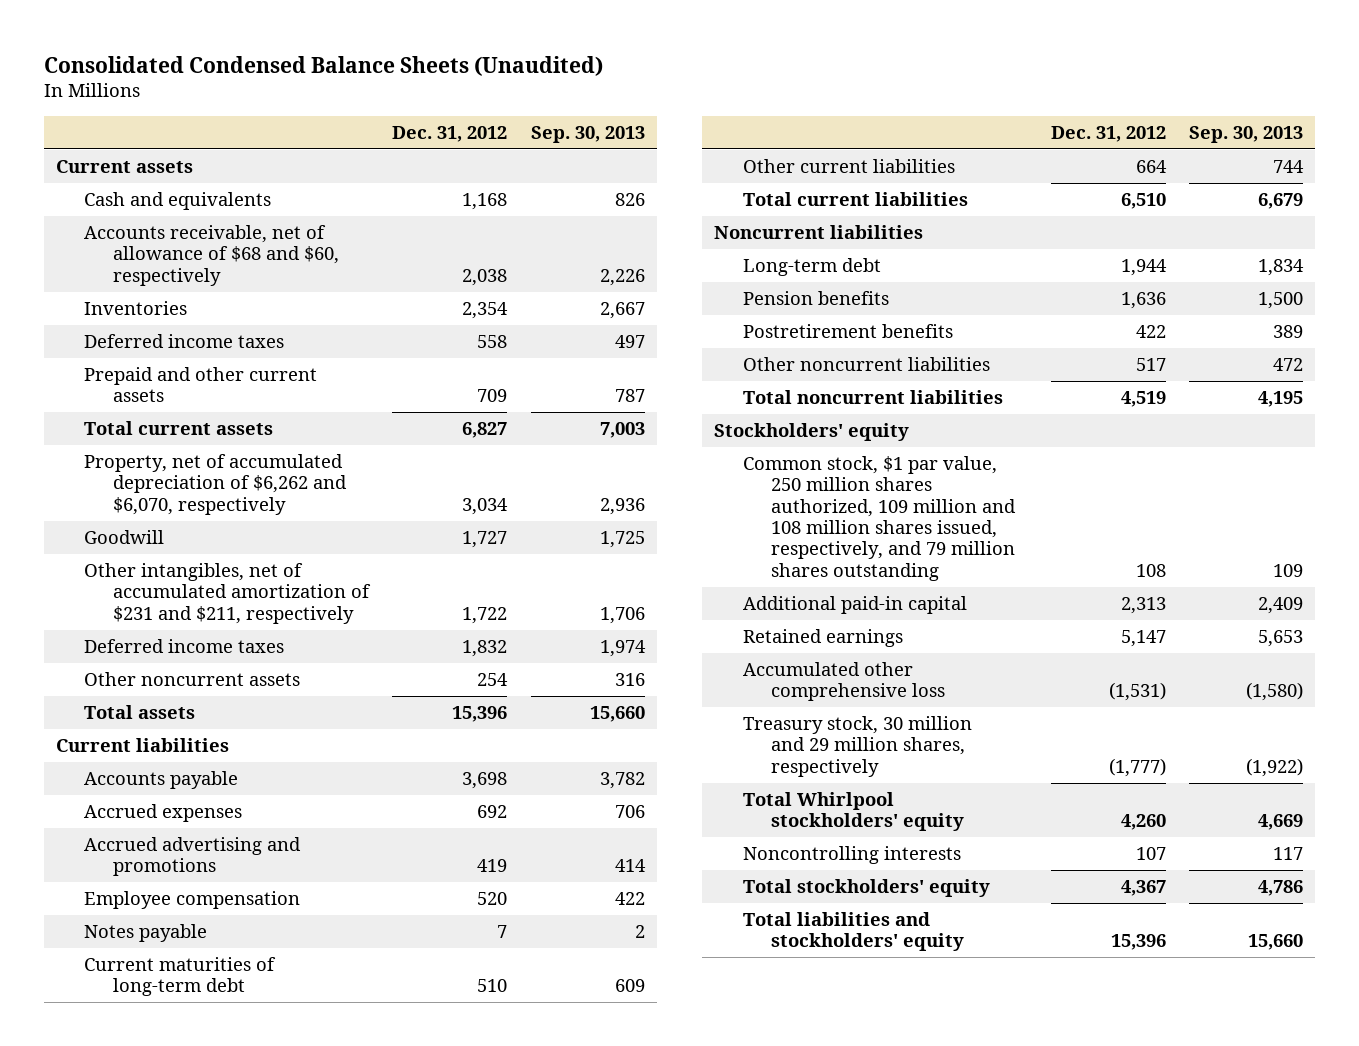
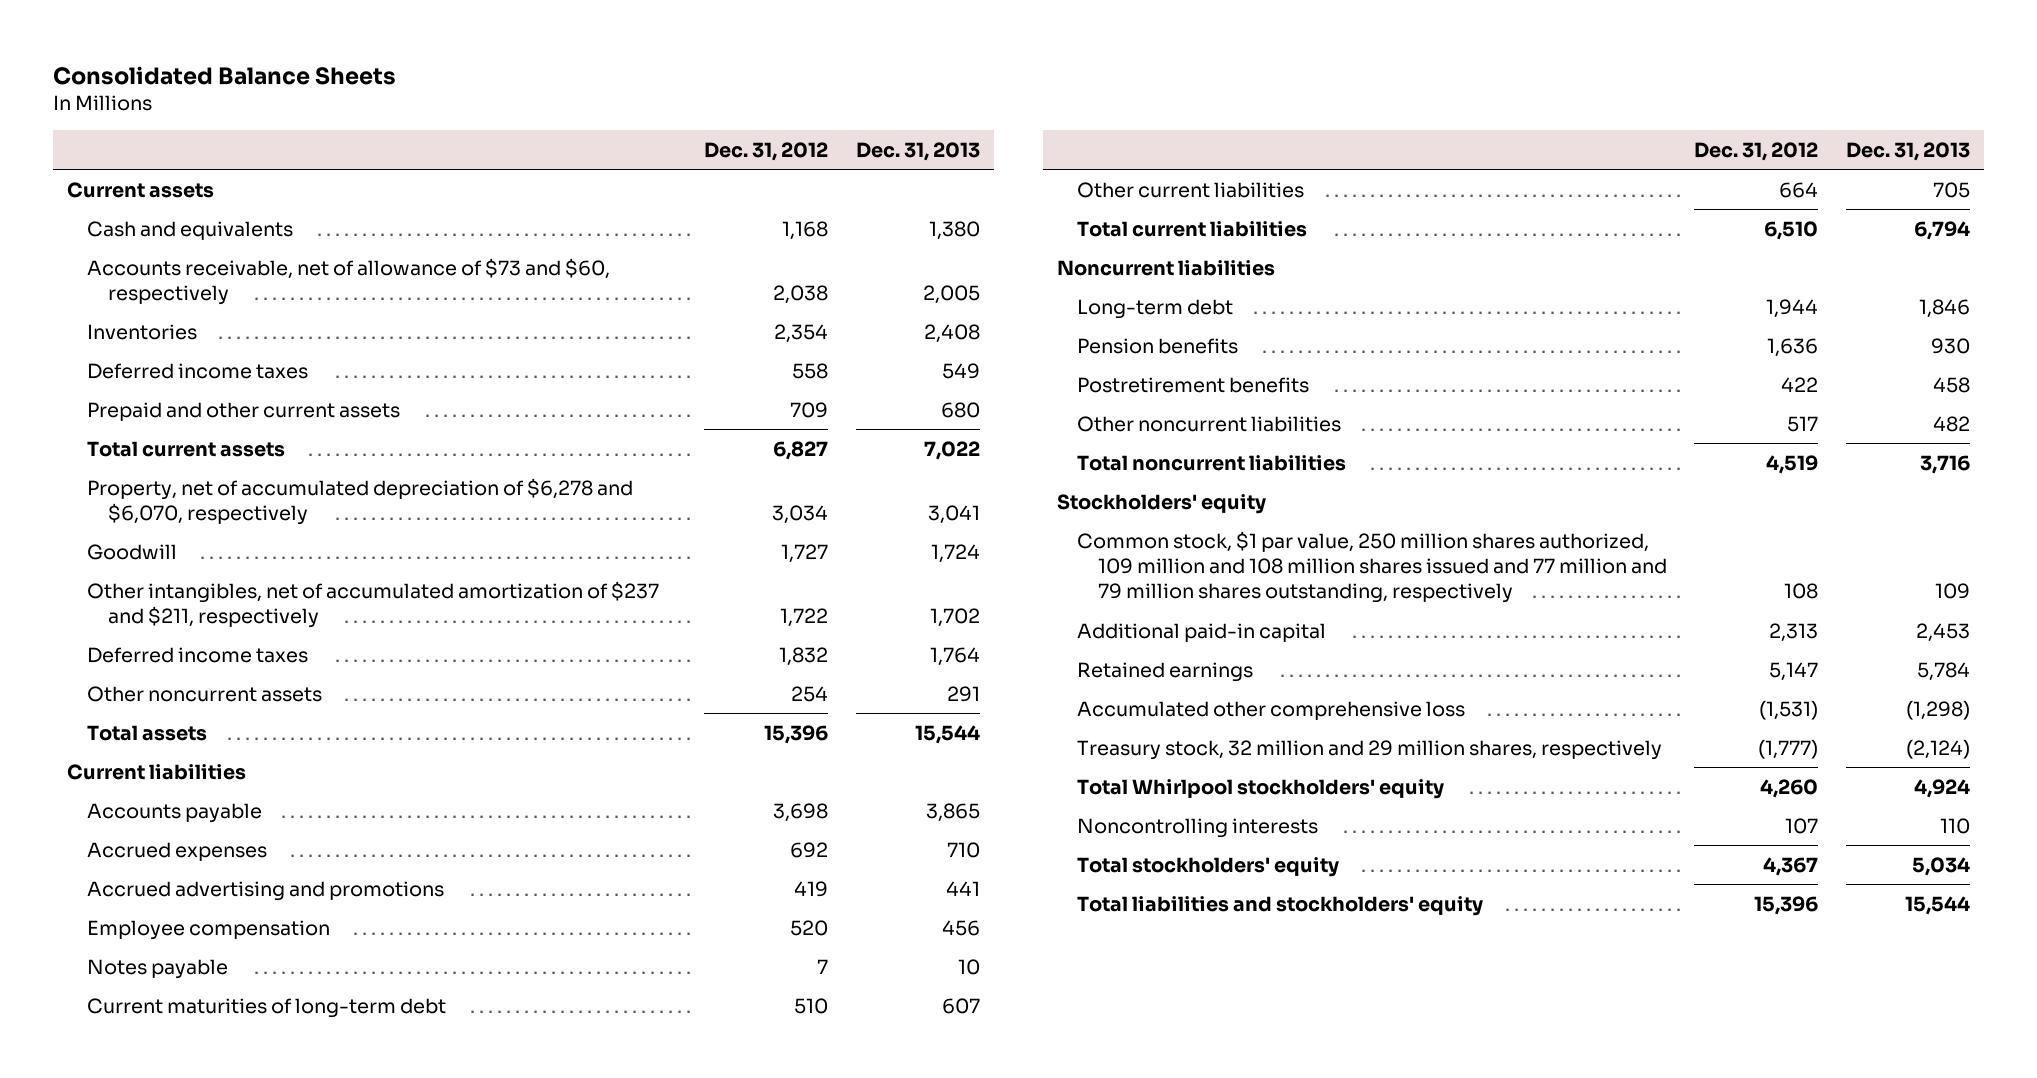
- Consolidated Condensed Balance Sheets (Unaudited)
+ Consolidated Balance Sheets
- | Dec. 31, 2012 | Sep. 30, 2013
+ | Dec. 31, 2012 | Dec. 31, 2013
- Accounts receivable, net of allowance of $68 and $60, respectively | 2,038 | 2,226
+ Accounts receivable, net of allowance of $73 and $60, respectively | 2,038 | 2,005
- Property, net of accumulated depreciation of $6,262 and $6,070, respectively | 3,034 | 2,936
+ Property, net of accumulated depreciation of $6,278 and $6,070, respectively | 3,034 | 3,041
- Other intangibles, net of accumulated amortization of $231 and $211, respectively | 1,722 | 1,706
+ Other intangibles, net of accumulated amortization of $237 and $211, respectively | 1,722 | 1,702
- Common stock, $1 par value, 250 million shares authorized, 109 million and 108 million shares issued, respectively, and 79 million shares outstanding | 108 | 109
+ Common stock, $1 par value, 250 million shares authorized, 109 million and 108 million shares issued and 77 million and 79 million shares outstanding, respectively | 108 | 109
- Treasury stock, 30 million and 29 million shares, respectively | (1,777) | (1,922)
+ Treasury stock, 32 million and 29 million shares, respectively | (1,777) | (2,124)

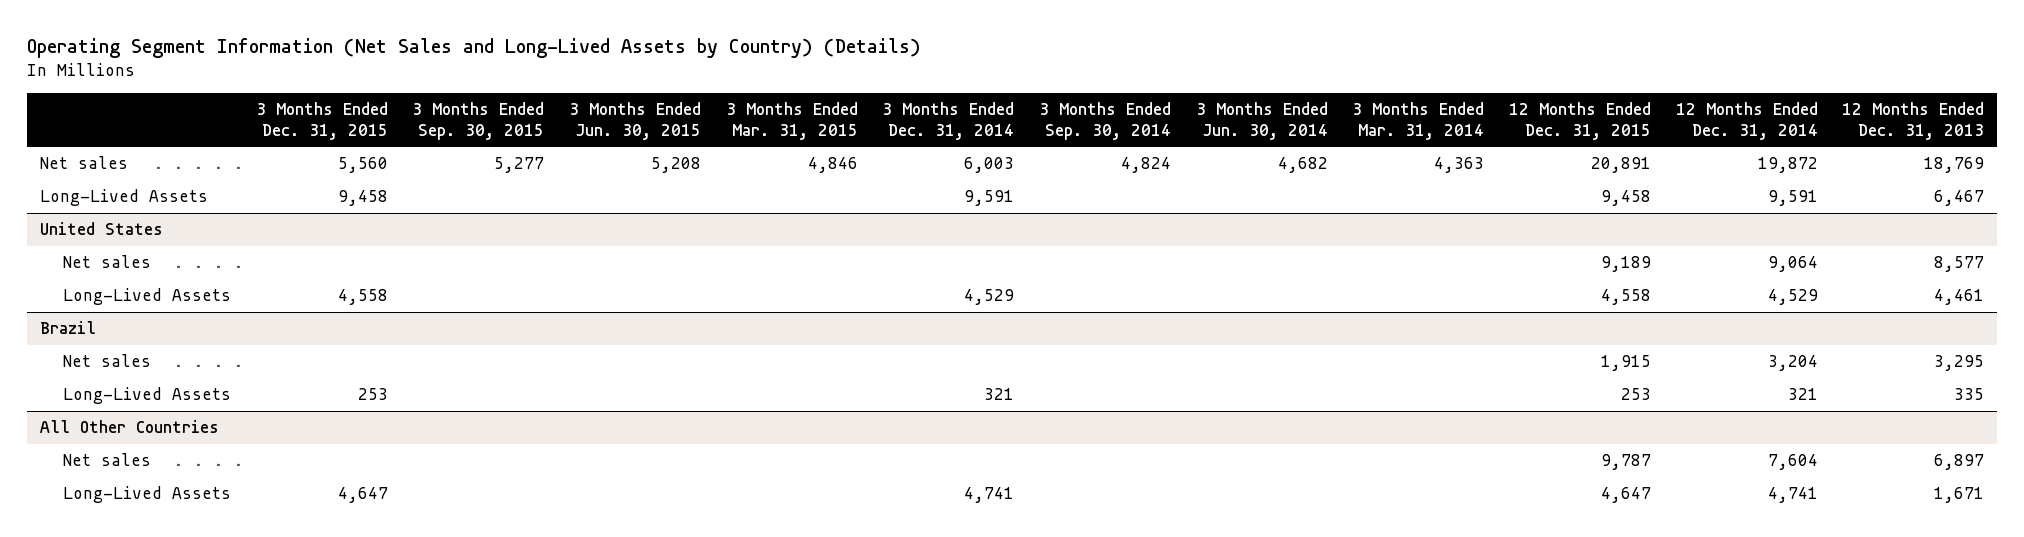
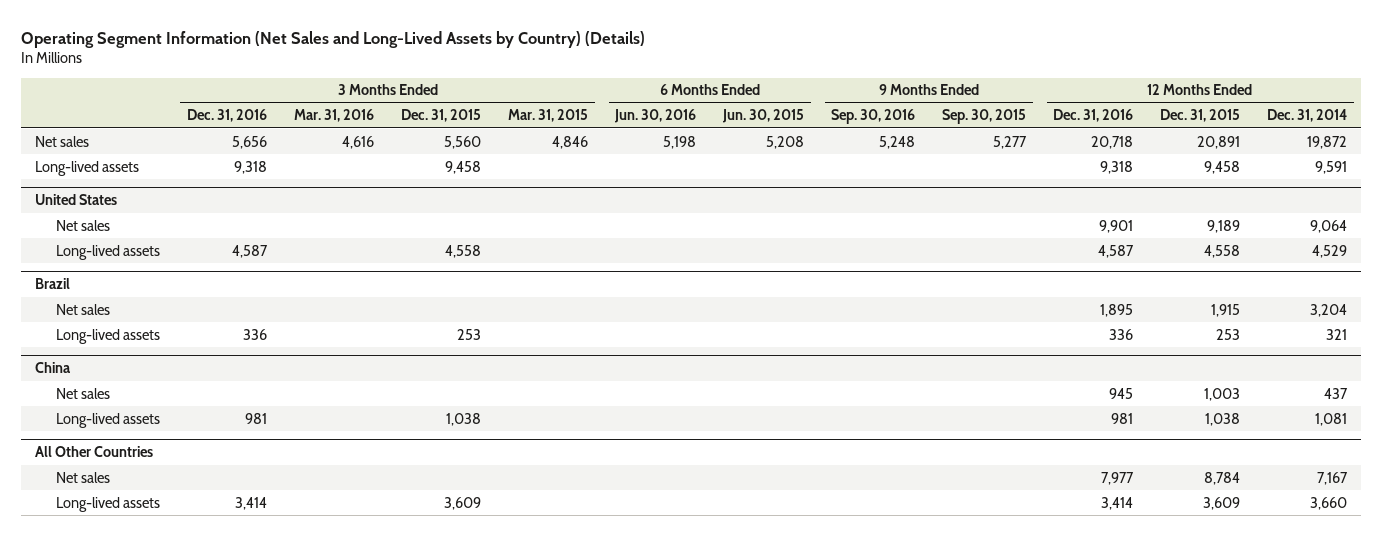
- | 3 Months Ended Dec. 31, 2015 | 3 Months Ended Sep. 30, 2015 | 3 Months Ended Jun. 30, 2015 | 3 Months Ended Mar. 31, 2015 | 3 Months Ended Dec. 31, 2014 | 3 Months Ended Sep. 30, 2014 | 3 Months Ended Jun. 30, 2014 | 3 Months Ended Mar. 31, 2014 | 12 Months Ended Dec. 31, 2015 | 12 Months Ended Dec. 31, 2014 | 12 Months Ended Dec. 31, 2013
+ | 3 Months Ended Dec. 31, 2016 | 3 Months Ended Mar. 31, 2016 | 3 Months Ended Dec. 31, 2015 | 3 Months Ended Mar. 31, 2015 | 6 Months Ended Jun. 30, 2016 | 6 Months Ended Jun. 30, 2015 | 9 Months Ended Sep. 30, 2016 | 9 Months Ended Sep. 30, 2015 | 12 Months Ended Dec. 31, 2016 | 12 Months Ended Dec. 31, 2015 | 12 Months Ended Dec. 31, 2014
- Long-Lived Assets | 9,458 | | | | 9,591 | | | | 9,458 | 9,591 | 6,467
+ Long-lived assets | 9,318 | | 9,458 | | | | | | 9,318 | 9,458 | 9,591
@ United States
- Long-Lived Assets | 4,558 | | | | 4,529 | | | | 4,558 | 4,529 | 4,461
+ Long-lived assets | 4,587 | | 4,558 | | | | | | 4,587 | 4,558 | 4,529
@ Brazil
- Long-Lived Assets | 253 | | | | 321 | | | | 253 | 321 | 335
+ Long-lived assets | 336 | | 253 | | | | | | 336 | 253 | 321
+ China
+ Net sales | | | | | | | | | 945 | 1,003 | 437
+ Long-lived assets | 981 | | 1,038 | | | | | | 981 | 1,038 | 1,081
@ All Other Countries
- Net sales | | | | | | | | | 9,787 | 7,604 | 6,897
- Long-Lived Assets | 4,647 | | | | 4,741 | | | | 4,647 | 4,741 | 1,671
+ Net sales | | | | | | | | | 7,977 | 8,784 | 7,167
+ Long-lived assets | 3,414 | | 3,609 | | | | | | 3,414 | 3,609 | 3,660

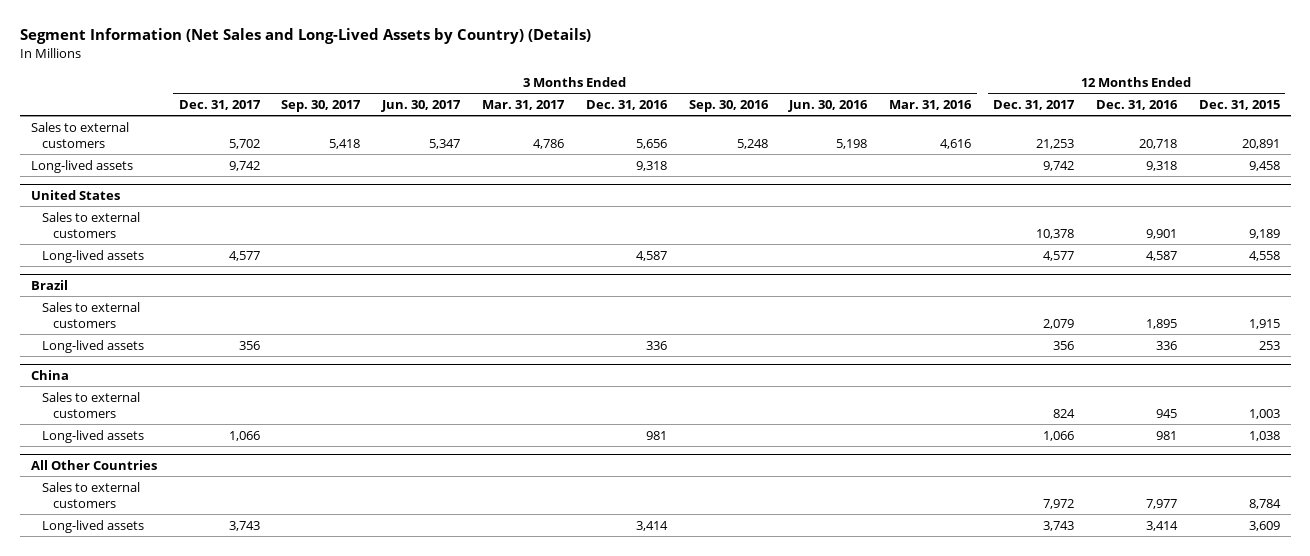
- Operating Segment Information (Net Sales and Long-Lived Assets by Country) (Details)
+ Segment Information (Net Sales and Long-Lived Assets by Country) (Details)
- | 3 Months Ended Dec. 31, 2016 | 3 Months Ended Mar. 31, 2016 | 3 Months Ended Dec. 31, 2015 | 3 Months Ended Mar. 31, 2015 | 6 Months Ended Jun. 30, 2016 | 6 Months Ended Jun. 30, 2015 | 9 Months Ended Sep. 30, 2016 | 9 Months Ended Sep. 30, 2015 | 12 Months Ended Dec. 31, 2016 | 12 Months Ended Dec. 31, 2015 | 12 Months Ended Dec. 31, 2014
+ | 3 Months Ended Dec. 31, 2017 | 3 Months Ended Sep. 30, 2017 | 3 Months Ended Jun. 30, 2017 | 3 Months Ended Mar. 31, 2017 | 3 Months Ended Dec. 31, 2016 | 3 Months Ended Sep. 30, 2016 | 3 Months Ended Jun. 30, 2016 | 3 Months Ended Mar. 31, 2016 | 12 Months Ended Dec. 31, 2017 | 12 Months Ended Dec. 31, 2016 | 12 Months Ended Dec. 31, 2015
- Net sales | 5,656 | 4,616 | 5,560 | 4,846 | 5,198 | 5,208 | 5,248 | 5,277 | 20,718 | 20,891 | 19,872
+ Sales to external customers | 5,702 | 5,418 | 5,347 | 4,786 | 5,656 | 5,248 | 5,198 | 4,616 | 21,253 | 20,718 | 20,891
@ United States
- Net sales | | | | | | | | | 9,901 | 9,189 | 9,064
+ Sales to external customers | | | | | | | | | 10,378 | 9,901 | 9,189
@ Brazil
- Net sales | | | | | | | | | 1,895 | 1,915 | 3,204
+ Sales to external customers | | | | | | | | | 2,079 | 1,895 | 1,915
@ China
- Net sales | | | | | | | | | 945 | 1,003 | 437
+ Sales to external customers | | | | | | | | | 824 | 945 | 1,003
@ All Other Countries
- Net sales | | | | | | | | | 7,977 | 8,784 | 7,167
+ Sales to external customers | | | | | | | | | 7,972 | 7,977 | 8,784

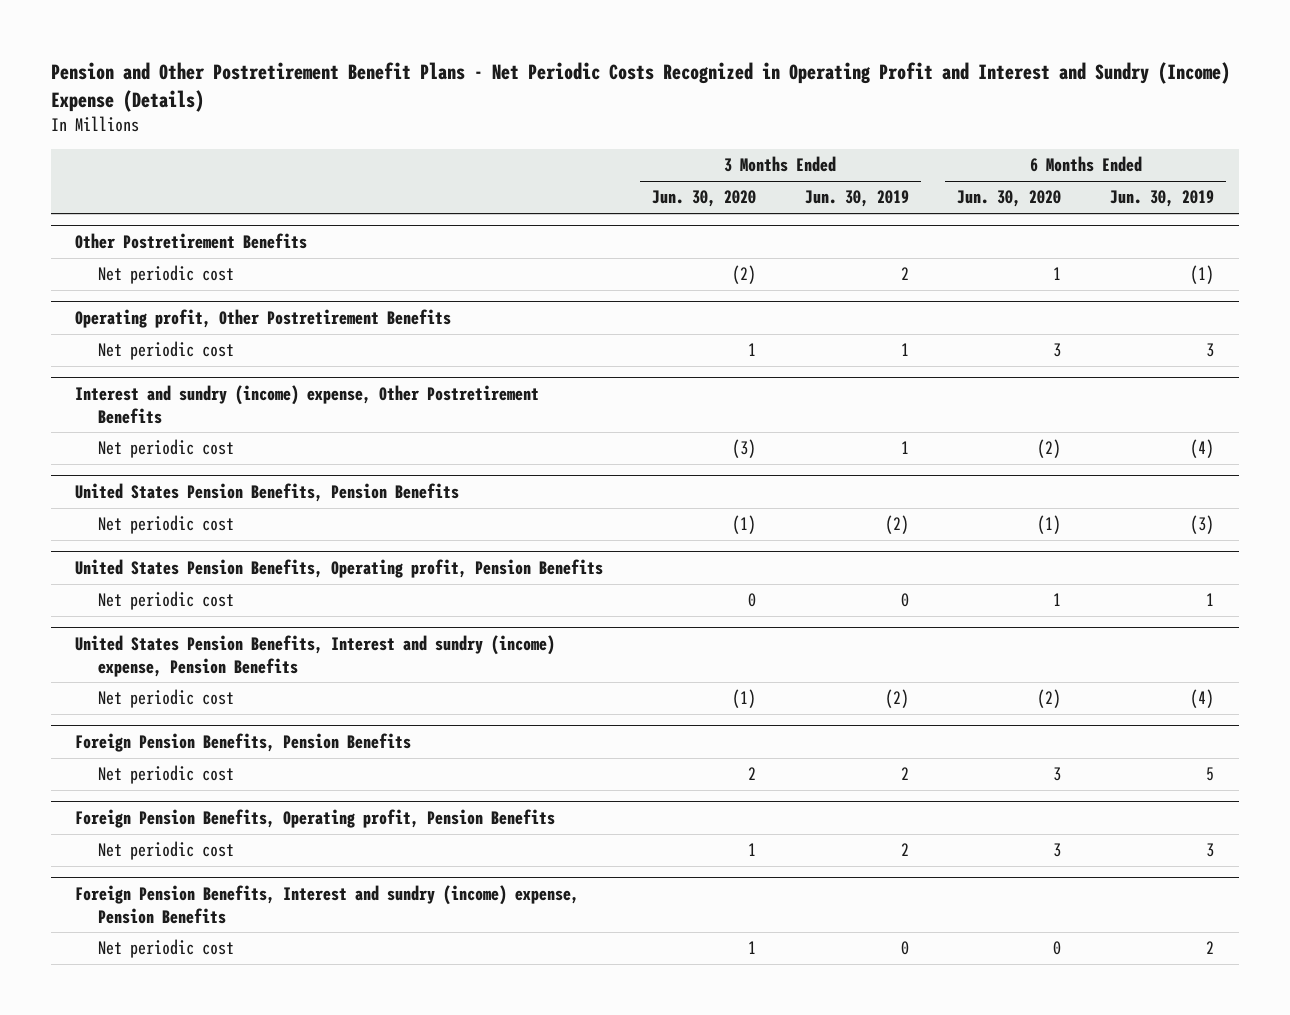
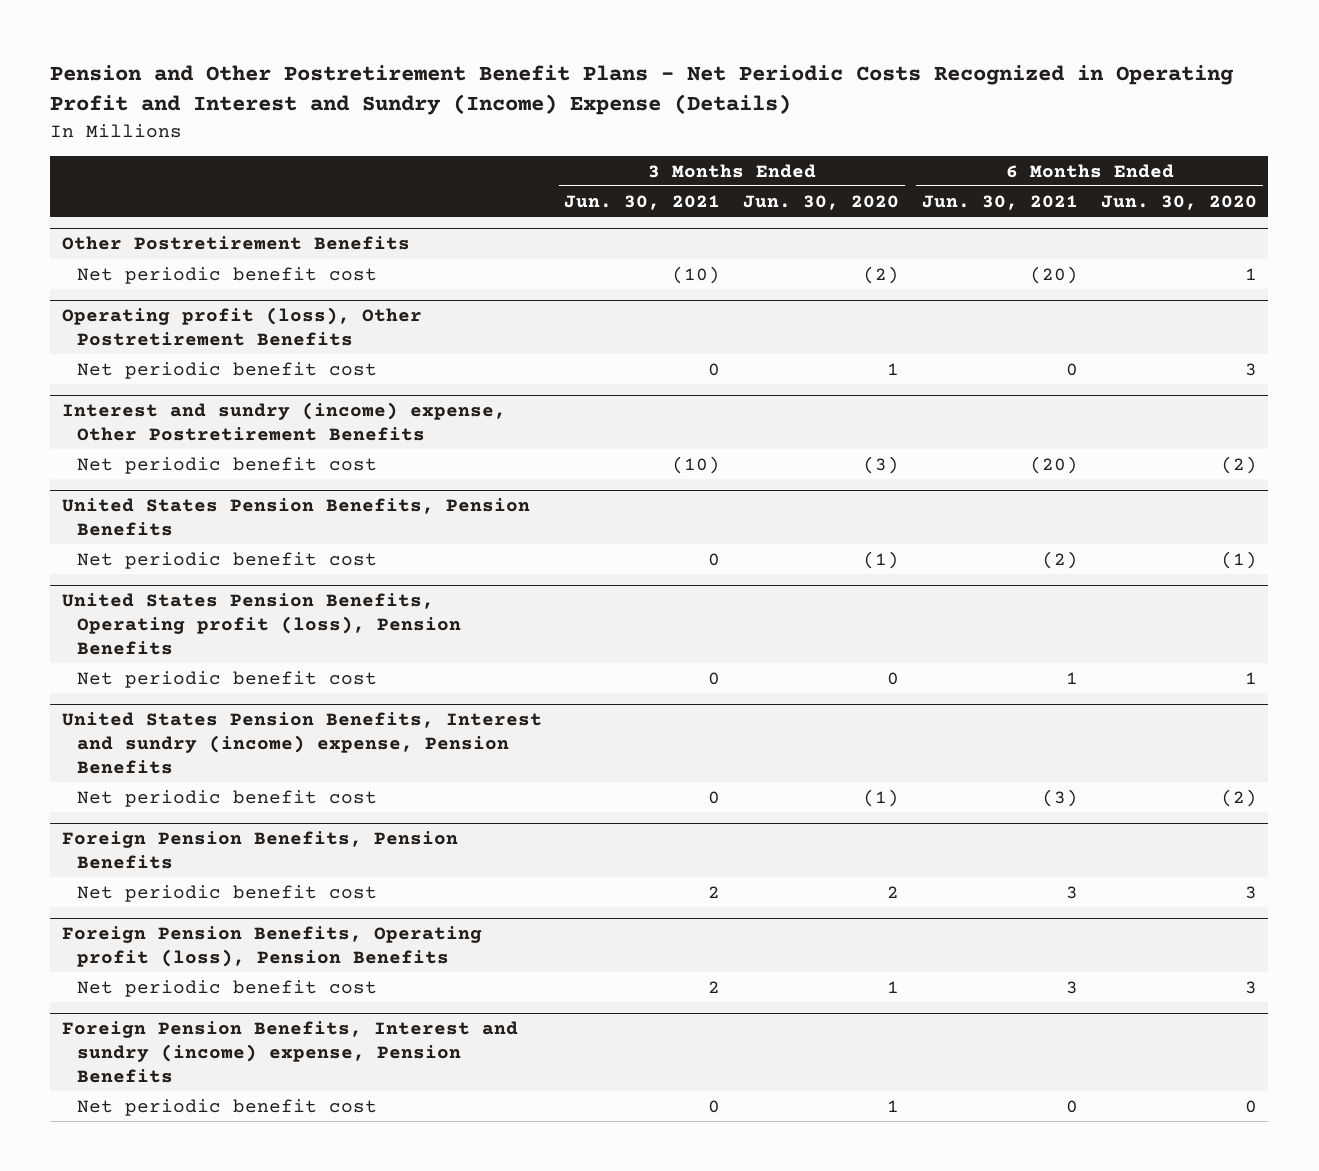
- | 3 Months Ended Jun. 30, 2020 | 3 Months Ended Jun. 30, 2019 | 6 Months Ended Jun. 30, 2020 | 6 Months Ended Jun. 30, 2019
+ | 3 Months Ended Jun. 30, 2021 | 3 Months Ended Jun. 30, 2020 | 6 Months Ended Jun. 30, 2021 | 6 Months Ended Jun. 30, 2020
@ Other Postretirement Benefits
- Net periodic cost | (2) | 2 | 1 | (1)
- Operating profit, Other Postretirement Benefits
- Net periodic cost | 1 | 1 | 3 | 3
@ Other Postretirement Benefits
+ Net periodic benefit cost | (10) | (2) | (20) | 1
+ Operating profit (loss), Other Postretirement Benefits
+ Net periodic benefit cost | 0 | 1 | 0 | 3
@ Interest and sundry (income) expense, Other Postretirement Benefits
- Net periodic cost | (3) | 1 | (2) | (4)
+ Net periodic benefit cost | (10) | (3) | (20) | (2)
@ United States Pension Benefits, Pension Benefits
- Net periodic cost | (1) | (2) | (1) | (3)
- United States Pension Benefits, Operating profit, Pension Benefits
- Net periodic cost | 0 | 0 | 1 | 1
@ United States Pension Benefits, Pension Benefits
+ Net periodic benefit cost | 0 | (1) | (2) | (1)
+ United States Pension Benefits, Operating profit (loss), Pension Benefits
+ Net periodic benefit cost | 0 | 0 | 1 | 1
@ United States Pension Benefits, Interest and sundry (income) expense, Pension Benefits
- Net periodic cost | (1) | (2) | (2) | (4)
+ Net periodic benefit cost | 0 | (1) | (3) | (2)
@ Foreign Pension Benefits, Pension Benefits
- Net periodic cost | 2 | 2 | 3 | 5
- Foreign Pension Benefits, Operating profit, Pension Benefits
- Net periodic cost | 1 | 2 | 3 | 3
@ Foreign Pension Benefits, Pension Benefits
+ Net periodic benefit cost | 2 | 2 | 3 | 3
+ Foreign Pension Benefits, Operating profit (loss), Pension Benefits
+ Net periodic benefit cost | 2 | 1 | 3 | 3
@ Foreign Pension Benefits, Interest and sundry (income) expense, Pension Benefits
- Net periodic cost | 1 | 0 | 0 | 2
+ Net periodic benefit cost | 0 | 1 | 0 | 0

